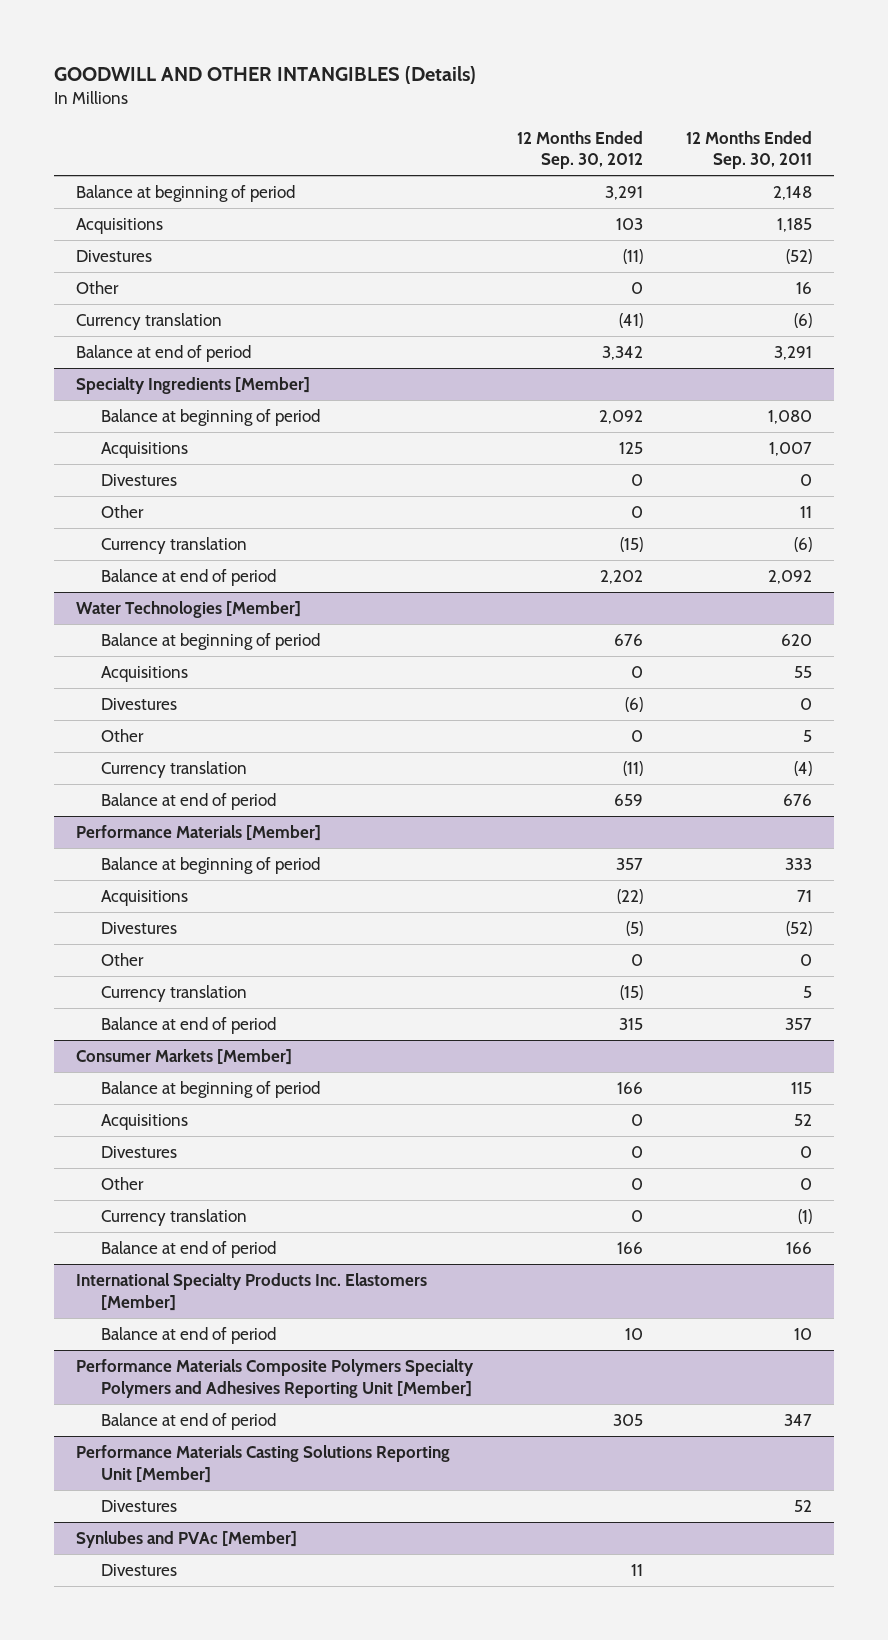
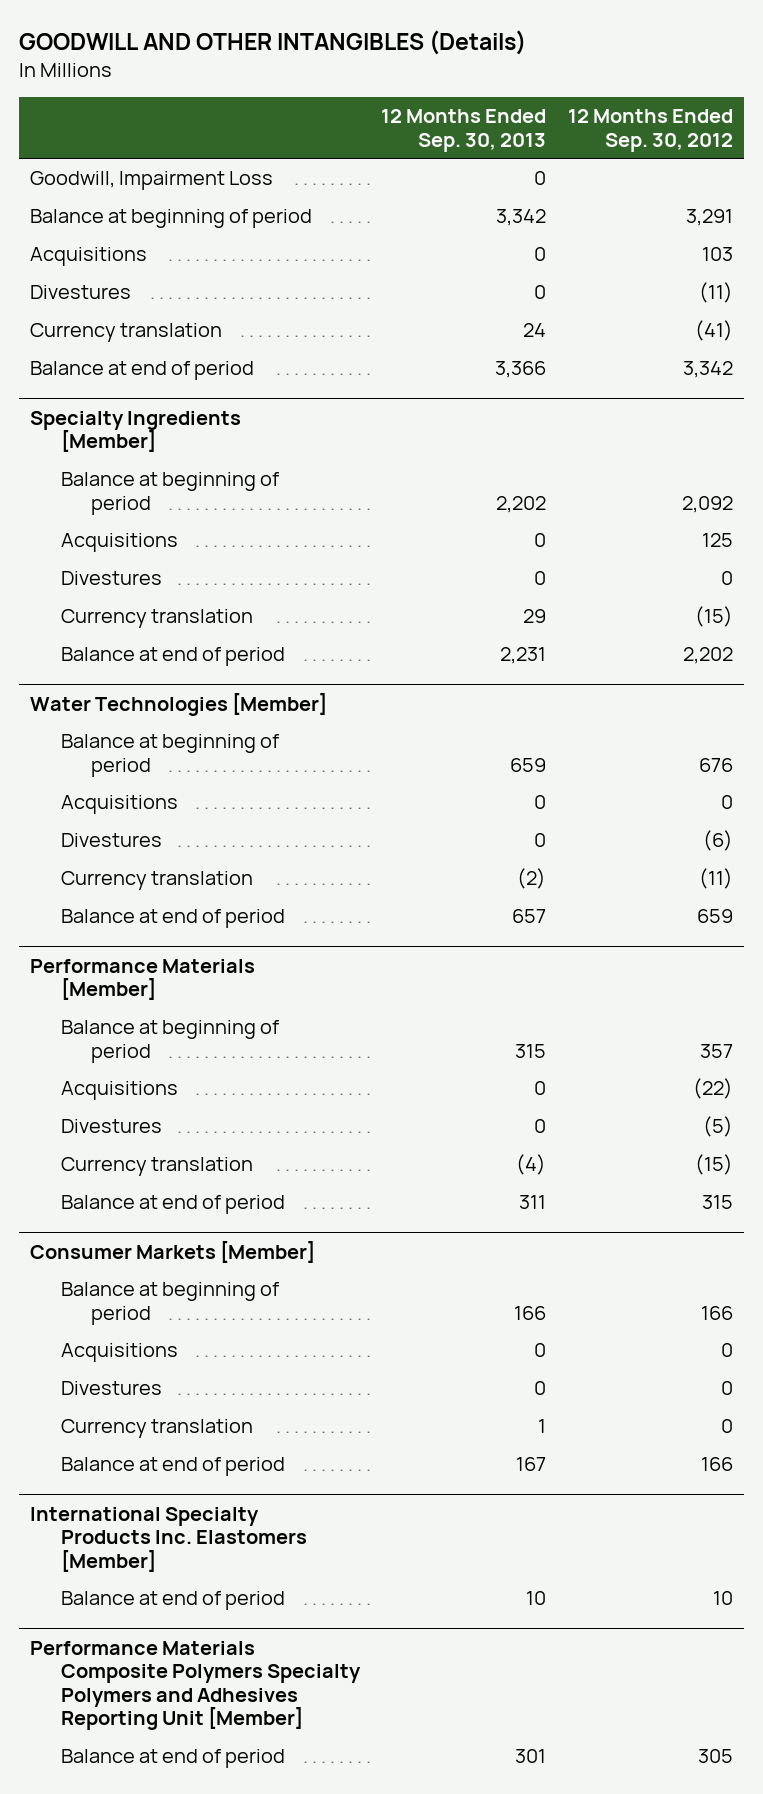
- | 12 Months Ended Sep. 30, 2012 | 12 Months Ended Sep. 30, 2011
+ | 12 Months Ended Sep. 30, 2013 | 12 Months Ended Sep. 30, 2012
+ Goodwill, Impairment Loss | 0 |
- Other | 0 | 16
@ Specialty Ingredients [Member]
- Other | 0 | 11
@ Water Technologies [Member]
- Other | 0 | 5
@ Performance Materials [Member]
- Other | 0 | 0
@ Consumer Markets [Member]
- Other | 0 | 0
- Performance Materials Casting Solutions Reporting Unit [Member]
- Divestures | | 52
- Synlubes and PVAc [Member]
- Divestures | 11 |

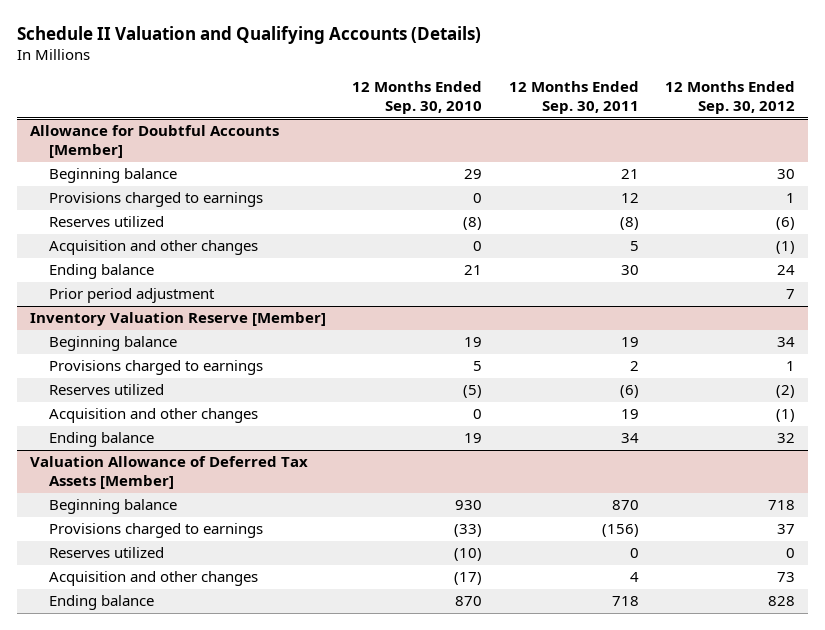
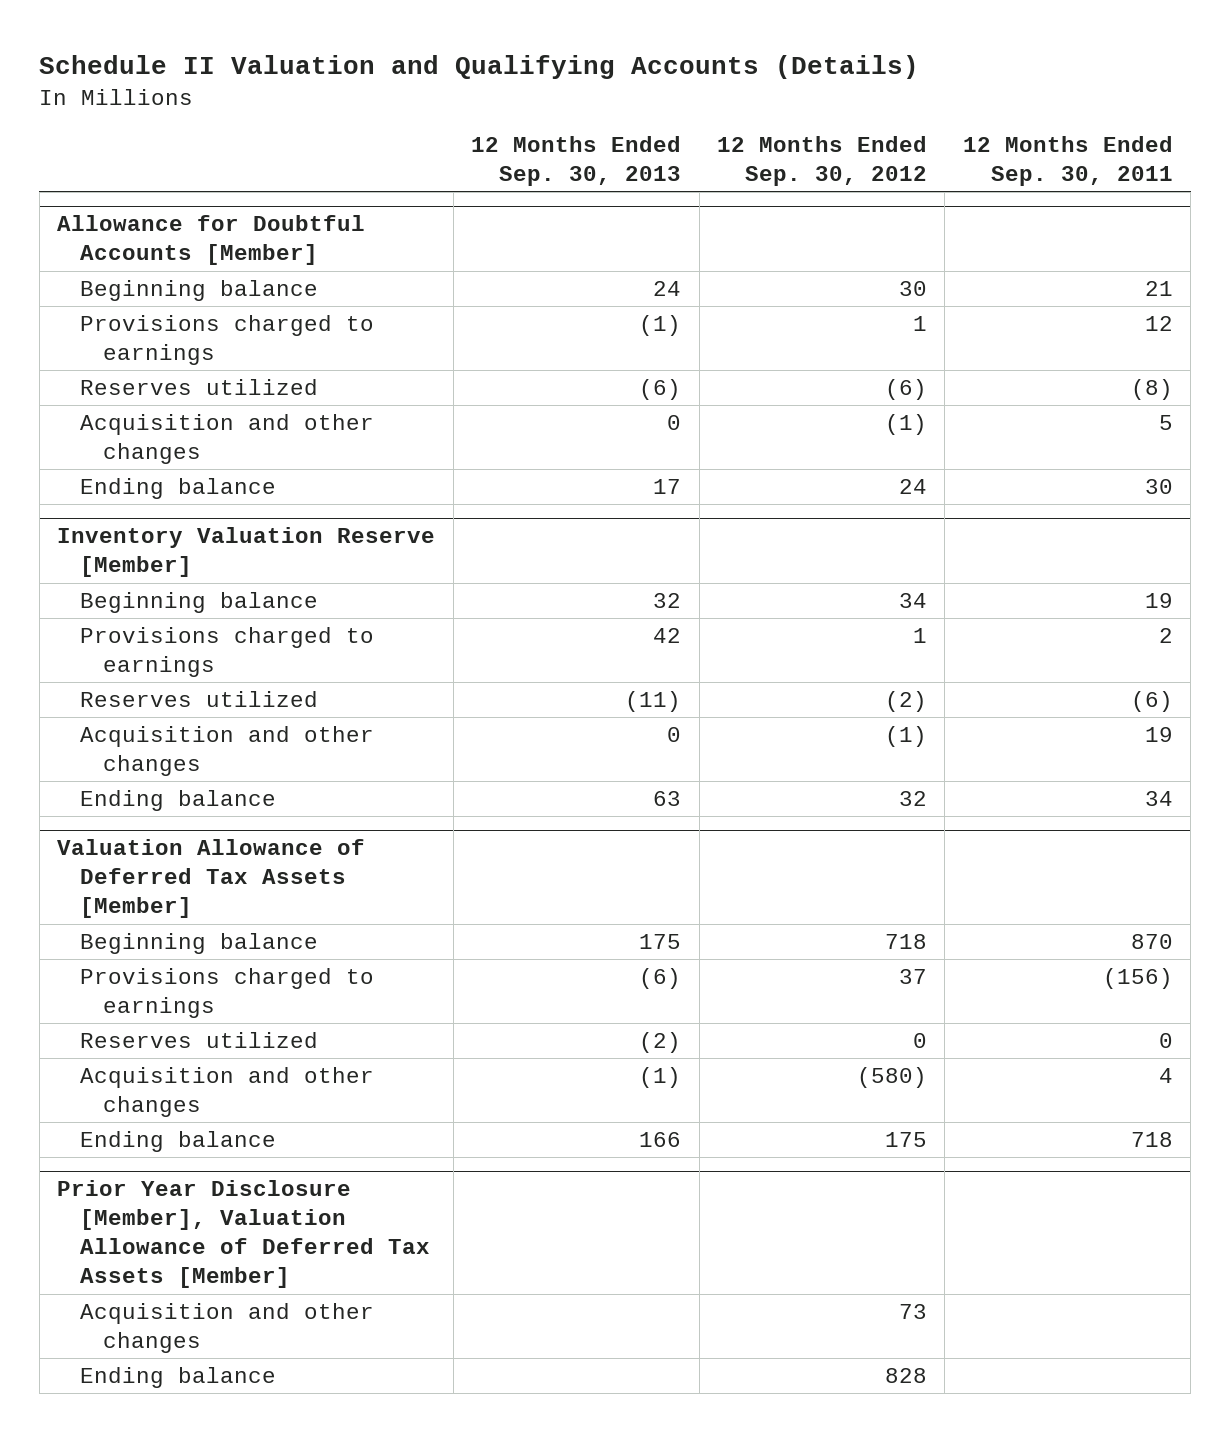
- | 12 Months Ended Sep. 30, 2010 | 12 Months Ended Sep. 30, 2011 | 12 Months Ended Sep. 30, 2012
+ | 12 Months Ended Sep. 30, 2013 | 12 Months Ended Sep. 30, 2012 | 12 Months Ended Sep. 30, 2011
@ Allowance for Doubtful Accounts [Member]
- Prior period adjustment | | | 7
@ Valuation Allowance of Deferred Tax Assets [Member]
- Acquisition and other changes | (17) | 4 | 73
- Ending balance | 870 | 718 | 828
+ Acquisition and other changes | (1) | (580) | 4
+ Ending balance | 166 | 175 | 718
+ Prior Year Disclosure [Member], Valuation Allowance of Deferred Tax Assets [Member]
+ Acquisition and other changes | | 73 |
+ Ending balance | | 828 |

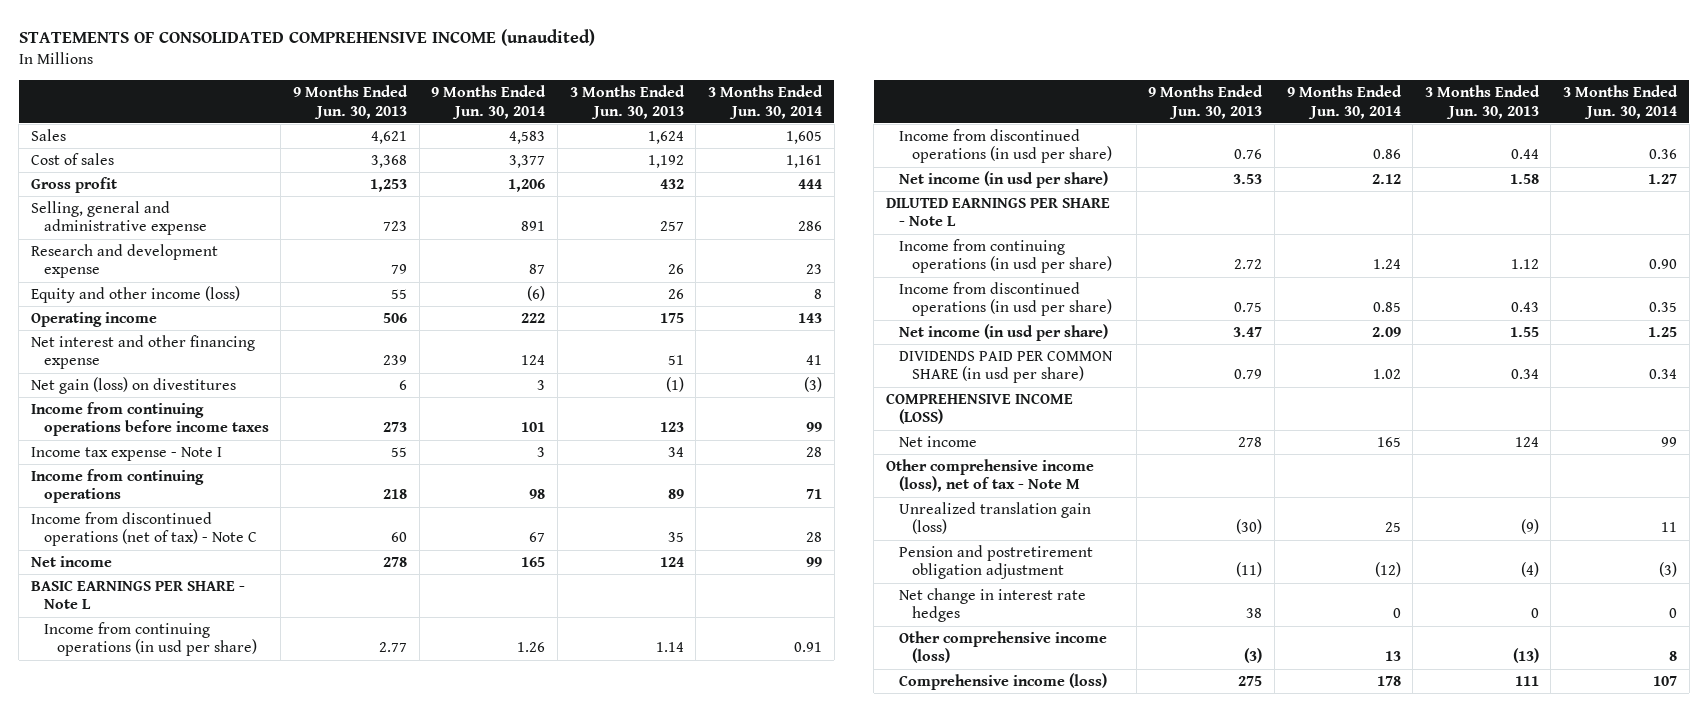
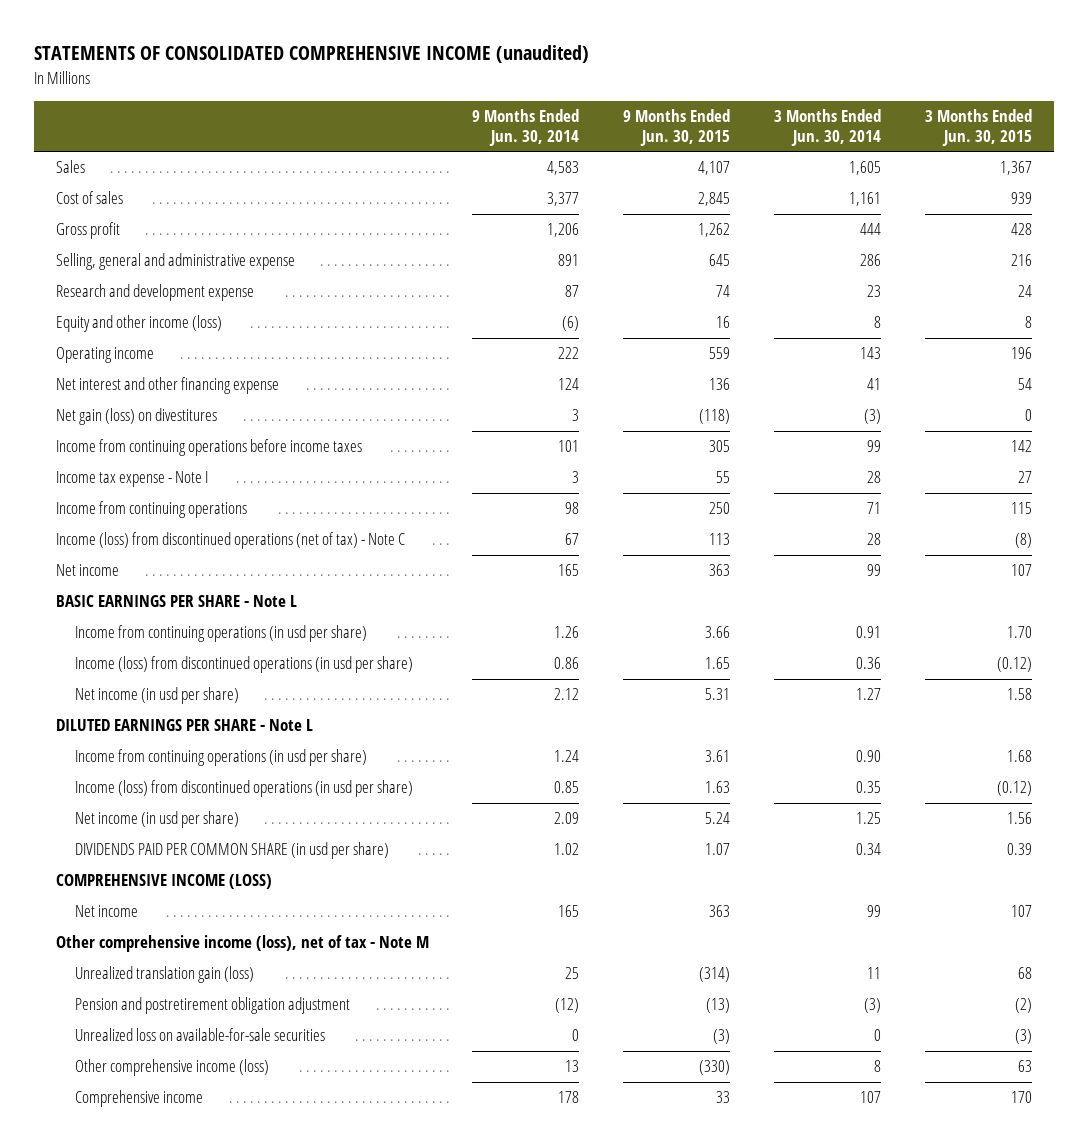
- | 9 Months Ended Jun. 30, 2013 | 9 Months Ended Jun. 30, 2014 | 3 Months Ended Jun. 30, 2013 | 3 Months Ended Jun. 30, 2014
+ | 9 Months Ended Jun. 30, 2014 | 9 Months Ended Jun. 30, 2015 | 3 Months Ended Jun. 30, 2014 | 3 Months Ended Jun. 30, 2015
- Income from discontinued operations (net of tax) - Note C | 60 | 67 | 35 | 28
+ Income (loss) from discontinued operations (net of tax) - Note C | 67 | 113 | 28 | (8)
- Income from discontinued operations (in usd per share) | 0.76 | 0.86 | 0.44 | 0.36
+ Income (loss) from discontinued operations (in usd per share) | 0.86 | 1.65 | 0.36 | (0.12)
- Income from discontinued operations (in usd per share) | 0.75 | 0.85 | 0.43 | 0.35
+ Income (loss) from discontinued operations (in usd per share) | 0.85 | 1.63 | 0.35 | (0.12)
- Net change in interest rate hedges | 38 | 0 | 0 | 0
+ Unrealized loss on available-for-sale securities | 0 | (3) | 0 | (3)
- Comprehensive income (loss) | 275 | 178 | 111 | 107
+ Comprehensive income | 178 | 33 | 107 | 170

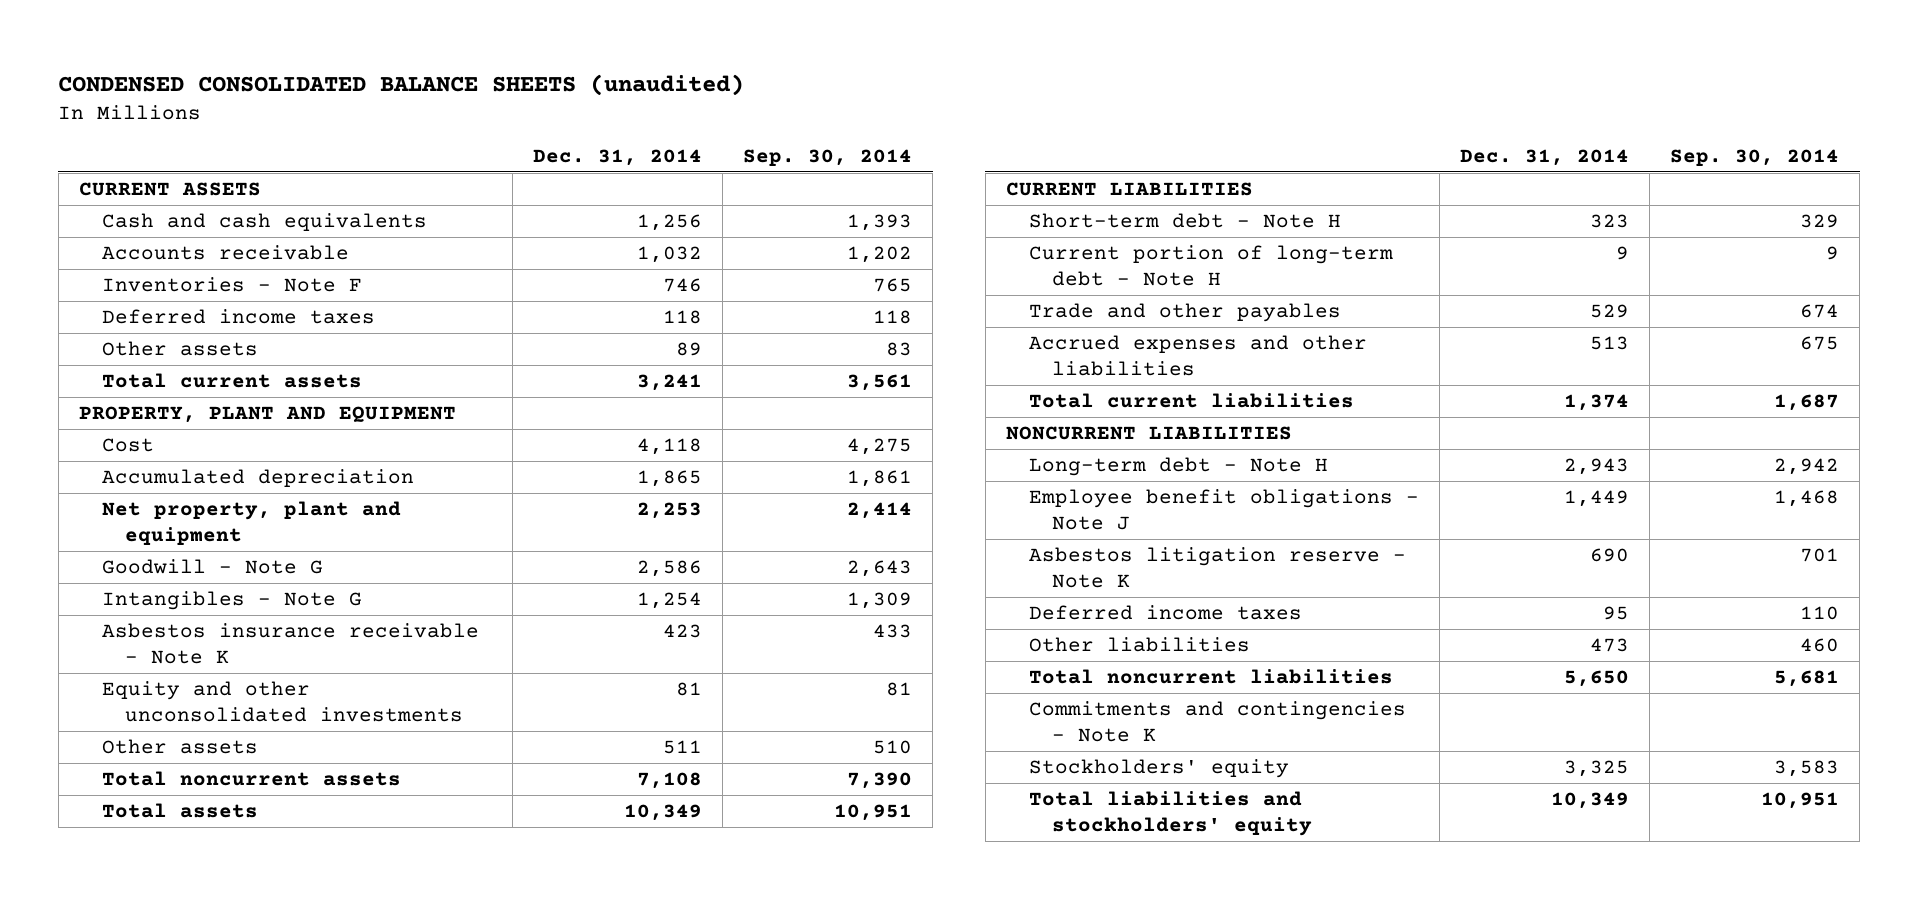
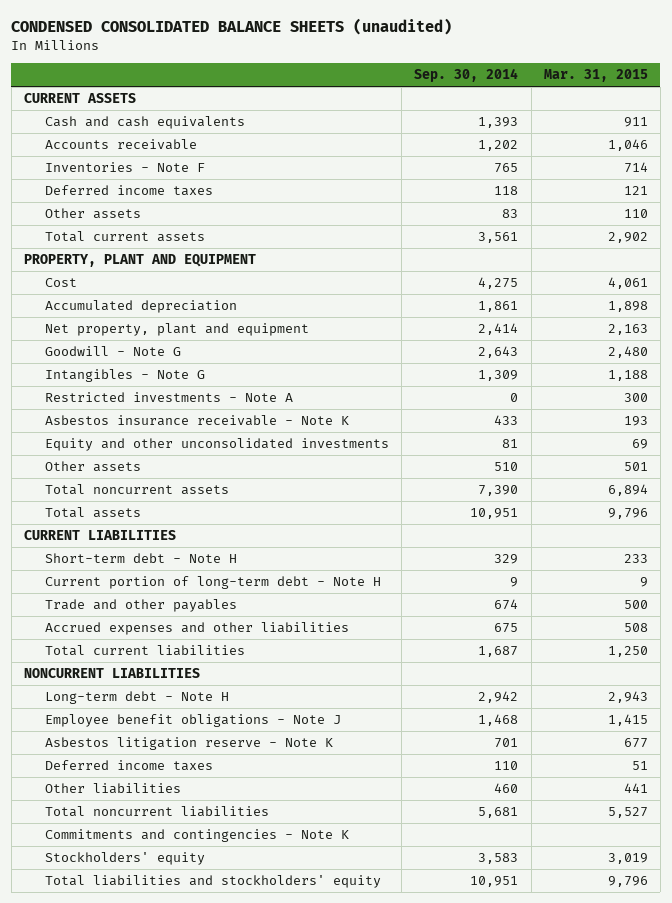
- | Dec. 31, 2014 | Sep. 30, 2014
+ | Sep. 30, 2014 | Mar. 31, 2015
+ Restricted investments - Note A | 0 | 300

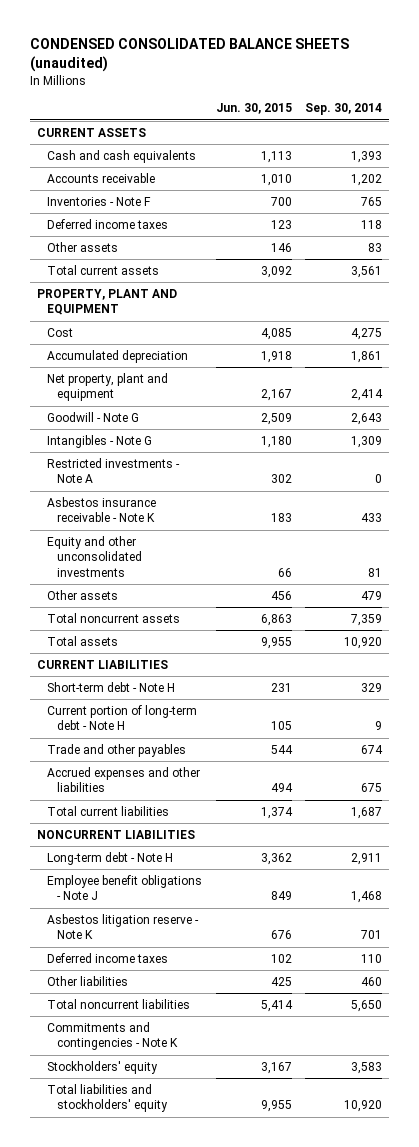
- | Sep. 30, 2014 | Mar. 31, 2015
+ | Jun. 30, 2015 | Sep. 30, 2014
- Other assets | 510 | 501
- Total noncurrent assets | 7,390 | 6,894
- Total assets | 10,951 | 9,796
+ Other assets | 456 | 479
+ Total noncurrent assets | 6,863 | 7,359
+ Total assets | 9,955 | 10,920
- Long-term debt - Note H | 2,942 | 2,943
+ Long-term debt - Note H | 3,362 | 2,911
- Total noncurrent liabilities | 5,681 | 5,527
+ Total noncurrent liabilities | 5,414 | 5,650
- Total liabilities and stockholders' equity | 10,951 | 9,796
+ Total liabilities and stockholders' equity | 9,955 | 10,920

